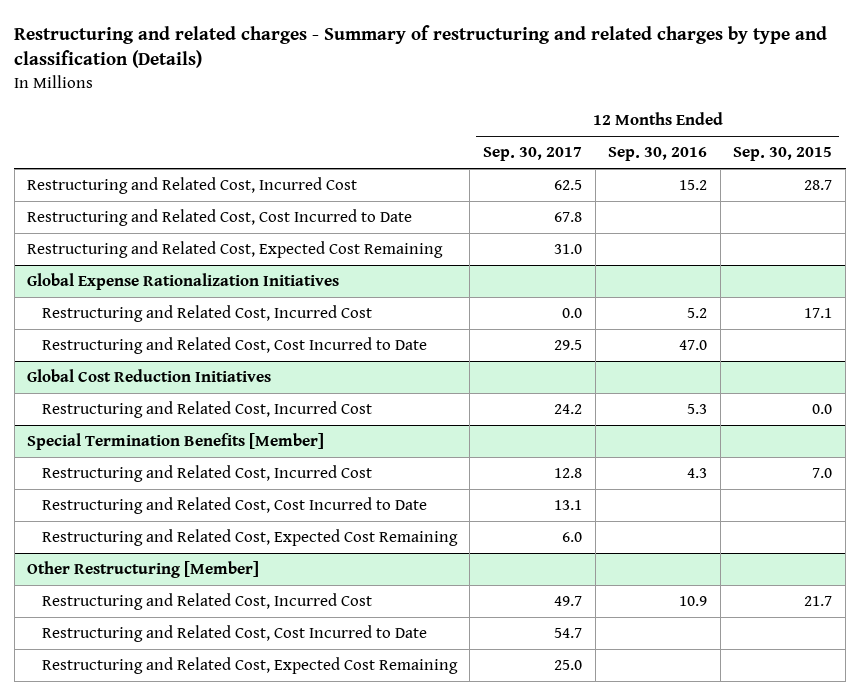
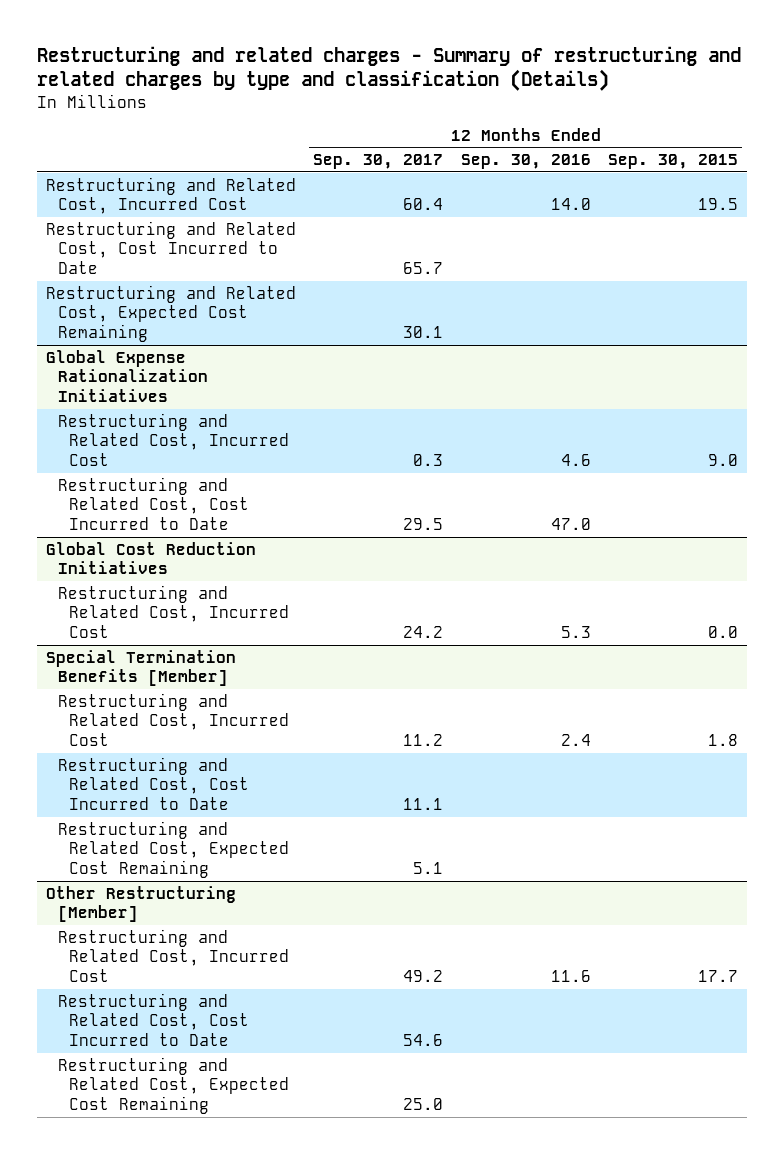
- Restructuring and Related Cost, Incurred Cost | 62.5 | 15.2 | 28.7
- Restructuring and Related Cost, Cost Incurred to Date | 67.8 | |
- Restructuring and Related Cost, Expected Cost Remaining | 31.0 | |
+ Restructuring and Related Cost, Incurred Cost | 60.4 | 14.0 | 19.5
+ Restructuring and Related Cost, Cost Incurred to Date | 65.7 | |
+ Restructuring and Related Cost, Expected Cost Remaining | 30.1 | |
@ Global Expense Rationalization Initiatives
- Restructuring and Related Cost, Incurred Cost | 0.0 | 5.2 | 17.1
+ Restructuring and Related Cost, Incurred Cost | 0.3 | 4.6 | 9.0
@ Special Termination Benefits [Member]
- Restructuring and Related Cost, Incurred Cost | 12.8 | 4.3 | 7.0
- Restructuring and Related Cost, Cost Incurred to Date | 13.1 | |
- Restructuring and Related Cost, Expected Cost Remaining | 6.0 | |
+ Restructuring and Related Cost, Incurred Cost | 11.2 | 2.4 | 1.8
+ Restructuring and Related Cost, Cost Incurred to Date | 11.1 | |
+ Restructuring and Related Cost, Expected Cost Remaining | 5.1 | |
@ Other Restructuring [Member]
- Restructuring and Related Cost, Incurred Cost | 49.7 | 10.9 | 21.7
- Restructuring and Related Cost, Cost Incurred to Date | 54.7 | |
+ Restructuring and Related Cost, Incurred Cost | 49.2 | 11.6 | 17.7
+ Restructuring and Related Cost, Cost Incurred to Date | 54.6 | |

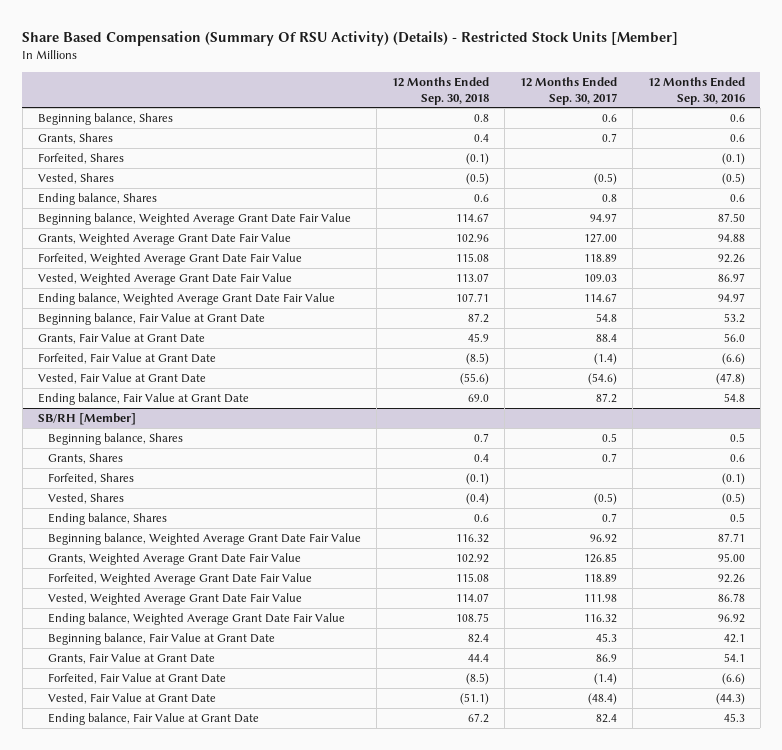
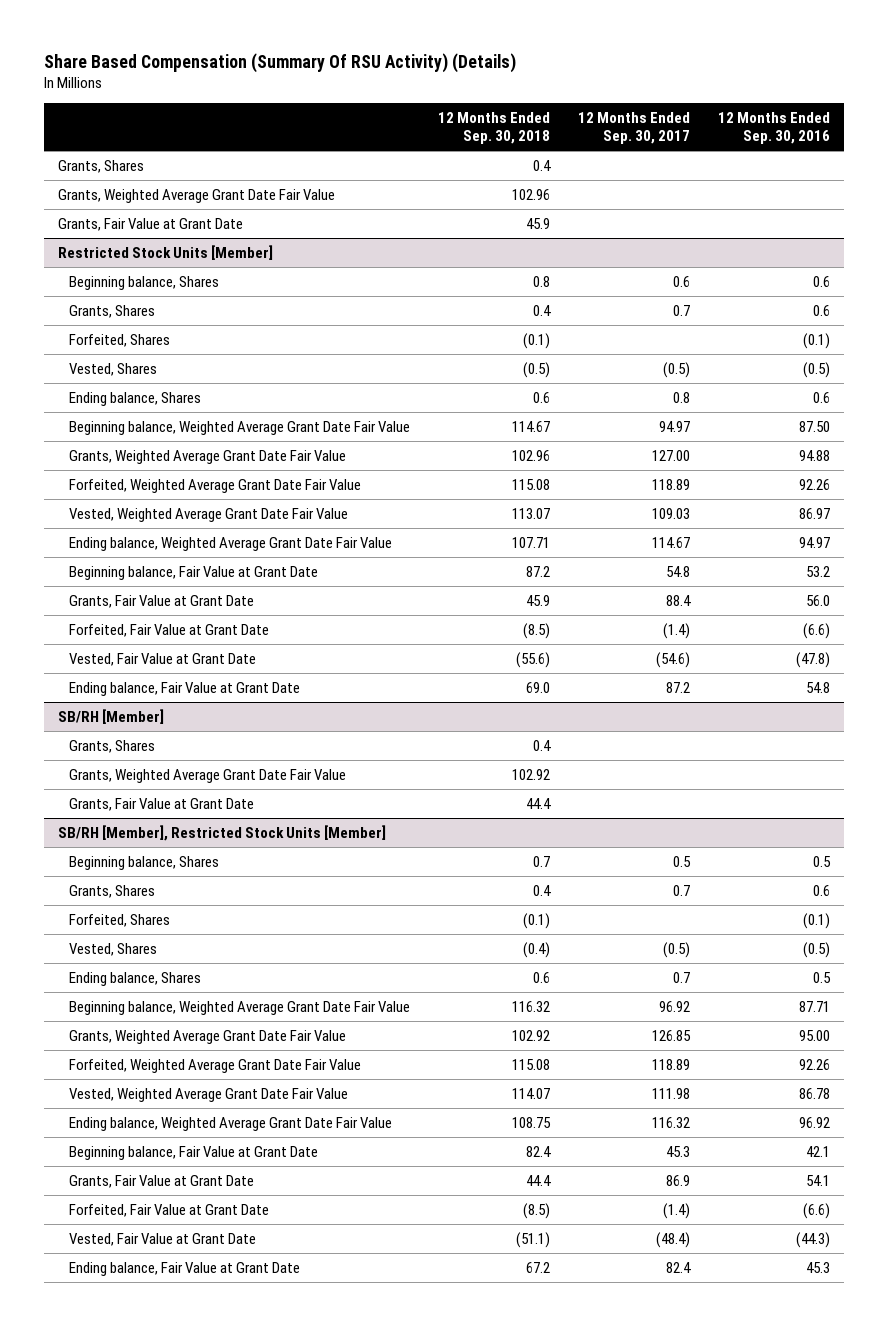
- Share Based Compensation (Summary Of RSU Activity) (Details) - Restricted Stock Units [Member]
+ Share Based Compensation (Summary Of RSU Activity) (Details)
+ Grants, Shares | 0.4 | |
+ Grants, Weighted Average Grant Date Fair Value | 102.96 | |
+ Grants, Fair Value at Grant Date | 45.9 | |
+ Restricted Stock Units [Member]
@ SB/RH [Member]
+ Grants, Shares | 0.4 | |
+ Grants, Weighted Average Grant Date Fair Value | 102.92 | |
+ Grants, Fair Value at Grant Date | 44.4 | |
+ SB/RH [Member], Restricted Stock Units [Member]

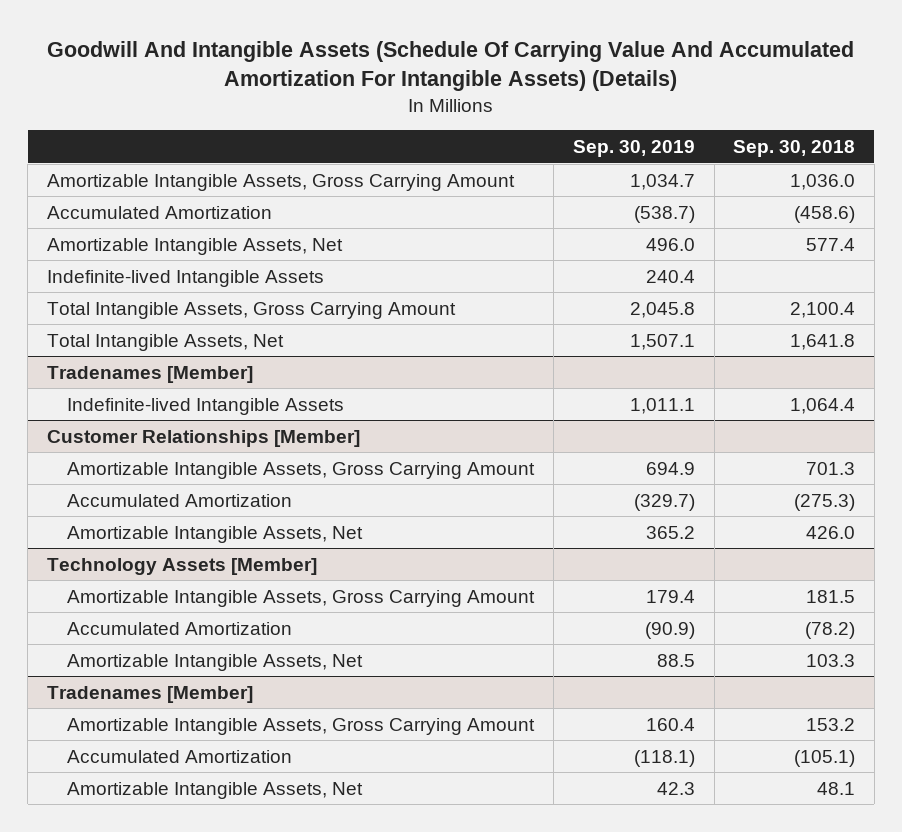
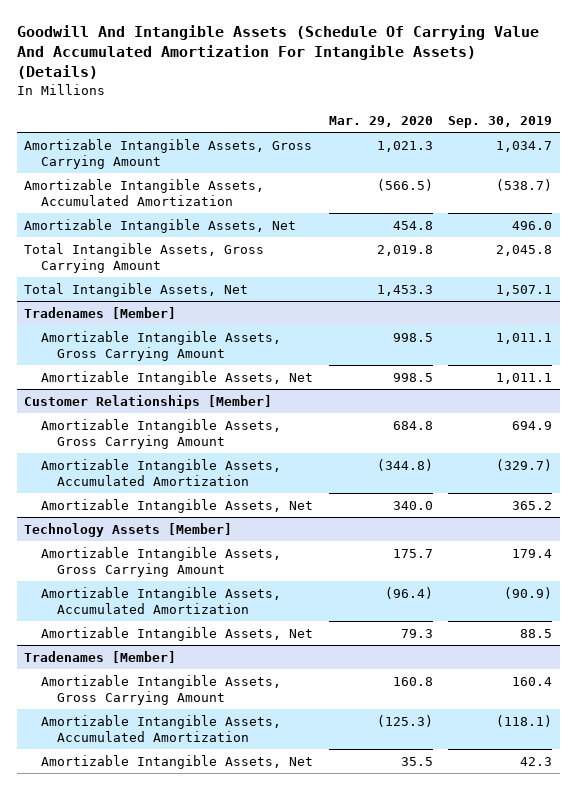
- | Sep. 30, 2019 | Sep. 30, 2018
+ | Mar. 29, 2020 | Sep. 30, 2019
- Accumulated Amortization | (538.7) | (458.6)
+ Amortizable Intangible Assets, Accumulated Amortization | (566.5) | (538.7)
- Indefinite-lived Intangible Assets | 240.4 |
@ Tradenames [Member]
- Indefinite-lived Intangible Assets | 1,011.1 | 1,064.4
+ Amortizable Intangible Assets, Gross Carrying Amount | 998.5 | 1,011.1
+ Amortizable Intangible Assets, Net | 998.5 | 1,011.1
@ Customer Relationships [Member]
- Accumulated Amortization | (329.7) | (275.3)
+ Amortizable Intangible Assets, Accumulated Amortization | (344.8) | (329.7)
@ Technology Assets [Member]
- Accumulated Amortization | (90.9) | (78.2)
+ Amortizable Intangible Assets, Accumulated Amortization | (96.4) | (90.9)
@ Tradenames [Member]
- Accumulated Amortization | (118.1) | (105.1)
+ Amortizable Intangible Assets, Accumulated Amortization | (125.3) | (118.1)

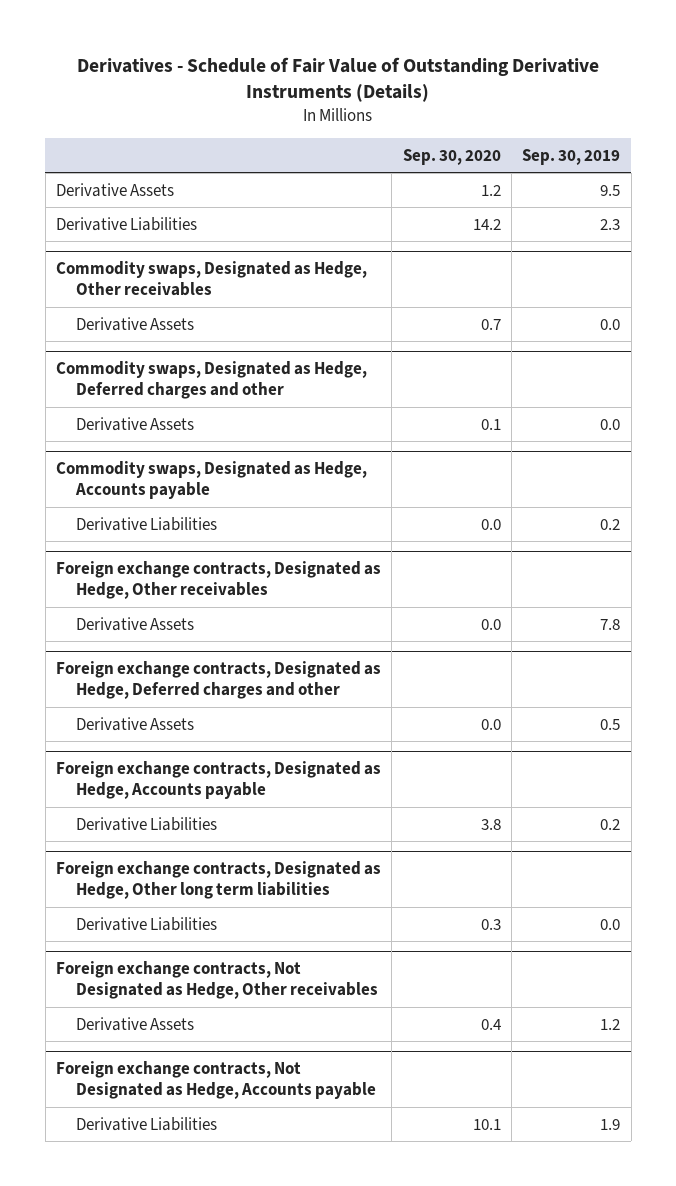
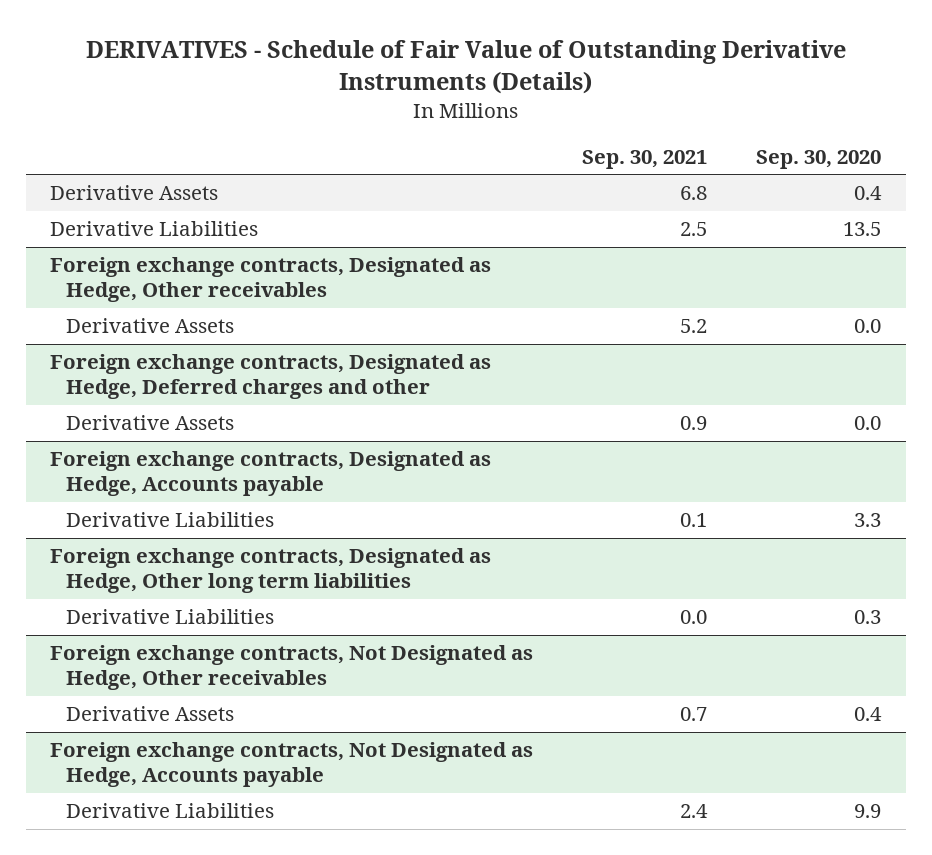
- Derivatives - Schedule of Fair Value of Outstanding Derivative Instruments (Details)
+ DERIVATIVES - Schedule of Fair Value of Outstanding Derivative Instruments (Details)
- | Sep. 30, 2020 | Sep. 30, 2019
+ | Sep. 30, 2021 | Sep. 30, 2020
- Derivative Assets | 1.2 | 9.5
- Derivative Liabilities | 14.2 | 2.3
- Commodity swaps, Designated as Hedge, Other receivables
- Derivative Assets | 0.7 | 0.0
- Commodity swaps, Designated as Hedge, Deferred charges and other
- Derivative Assets | 0.1 | 0.0
- Commodity swaps, Designated as Hedge, Accounts payable
- Derivative Liabilities | 0.0 | 0.2
+ Derivative Assets | 6.8 | 0.4
+ Derivative Liabilities | 2.5 | 13.5
@ Foreign exchange contracts, Designated as Hedge, Accounts payable
- Derivative Liabilities | 3.8 | 0.2
+ Derivative Liabilities | 0.1 | 3.3
@ Foreign exchange contracts, Not Designated as Hedge, Accounts payable
- Derivative Liabilities | 10.1 | 1.9
+ Derivative Liabilities | 2.4 | 9.9

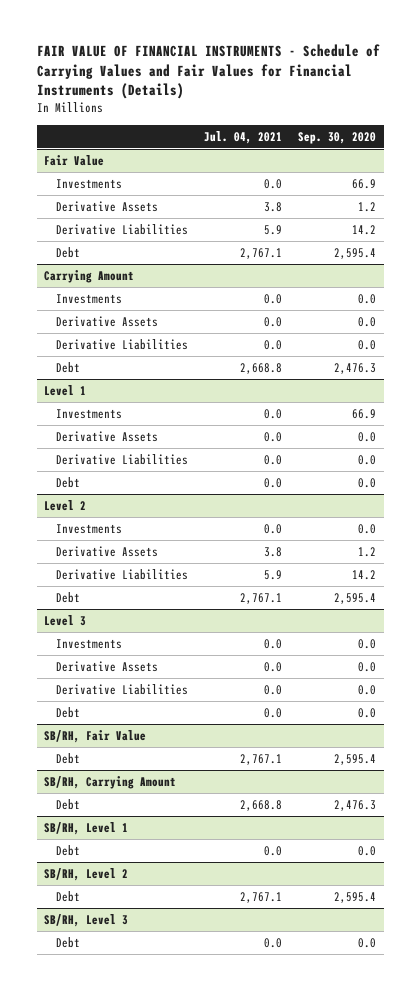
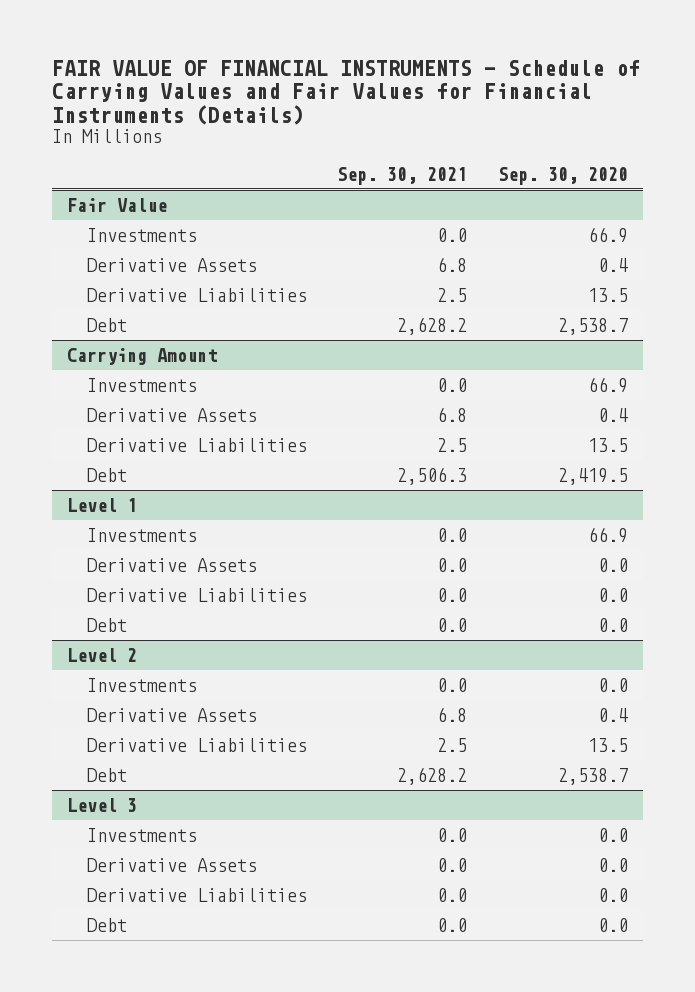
- | Jul. 04, 2021 | Sep. 30, 2020
+ | Sep. 30, 2021 | Sep. 30, 2020
@ Fair Value
- Derivative Assets | 3.8 | 1.2
- Derivative Liabilities | 5.9 | 14.2
- Debt | 2,767.1 | 2,595.4
+ Derivative Assets | 6.8 | 0.4
+ Derivative Liabilities | 2.5 | 13.5
+ Debt | 2,628.2 | 2,538.7
@ Carrying Amount
- Investments | 0.0 | 0.0
- Derivative Assets | 0.0 | 0.0
- Derivative Liabilities | 0.0 | 0.0
- Debt | 2,668.8 | 2,476.3
+ Investments | 0.0 | 66.9
+ Derivative Assets | 6.8 | 0.4
+ Derivative Liabilities | 2.5 | 13.5
+ Debt | 2,506.3 | 2,419.5
@ Level 2
- Derivative Assets | 3.8 | 1.2
- Derivative Liabilities | 5.9 | 14.2
- Debt | 2,767.1 | 2,595.4
+ Derivative Assets | 6.8 | 0.4
+ Derivative Liabilities | 2.5 | 13.5
+ Debt | 2,628.2 | 2,538.7
- SB/RH, Fair Value
- Debt | 2,767.1 | 2,595.4
- SB/RH, Carrying Amount
- Debt | 2,668.8 | 2,476.3
- SB/RH, Level 1
- Debt | 0.0 | 0.0
- SB/RH, Level 2
- Debt | 2,767.1 | 2,595.4
- SB/RH, Level 3
- Debt | 0.0 | 0.0

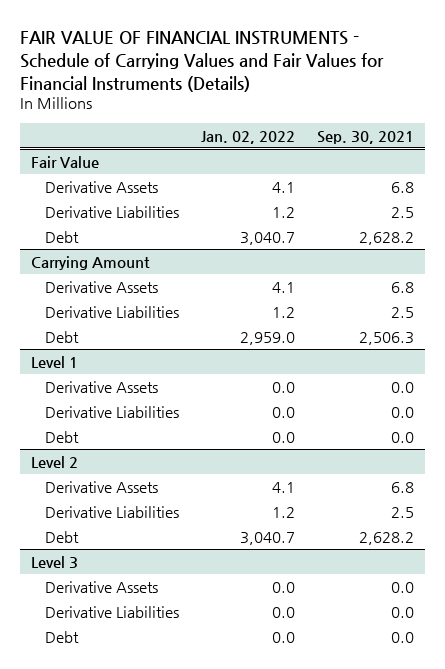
- | Sep. 30, 2021 | Sep. 30, 2020
+ | Jan. 02, 2022 | Sep. 30, 2021
@ Fair Value
- Investments | 0.0 | 66.9
@ Carrying Amount
- Investments | 0.0 | 66.9
@ Level 1
- Investments | 0.0 | 66.9
@ Level 2
- Investments | 0.0 | 0.0
@ Level 3
- Investments | 0.0 | 0.0

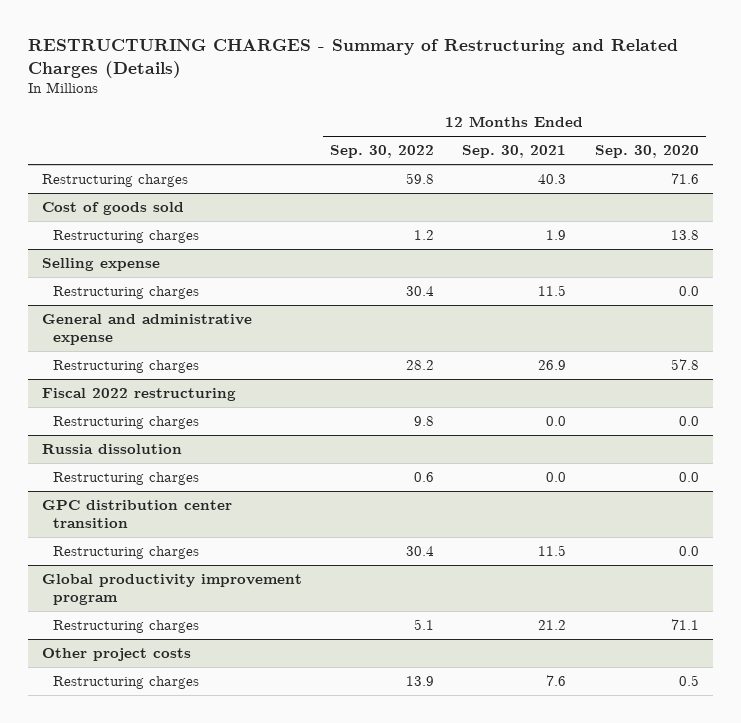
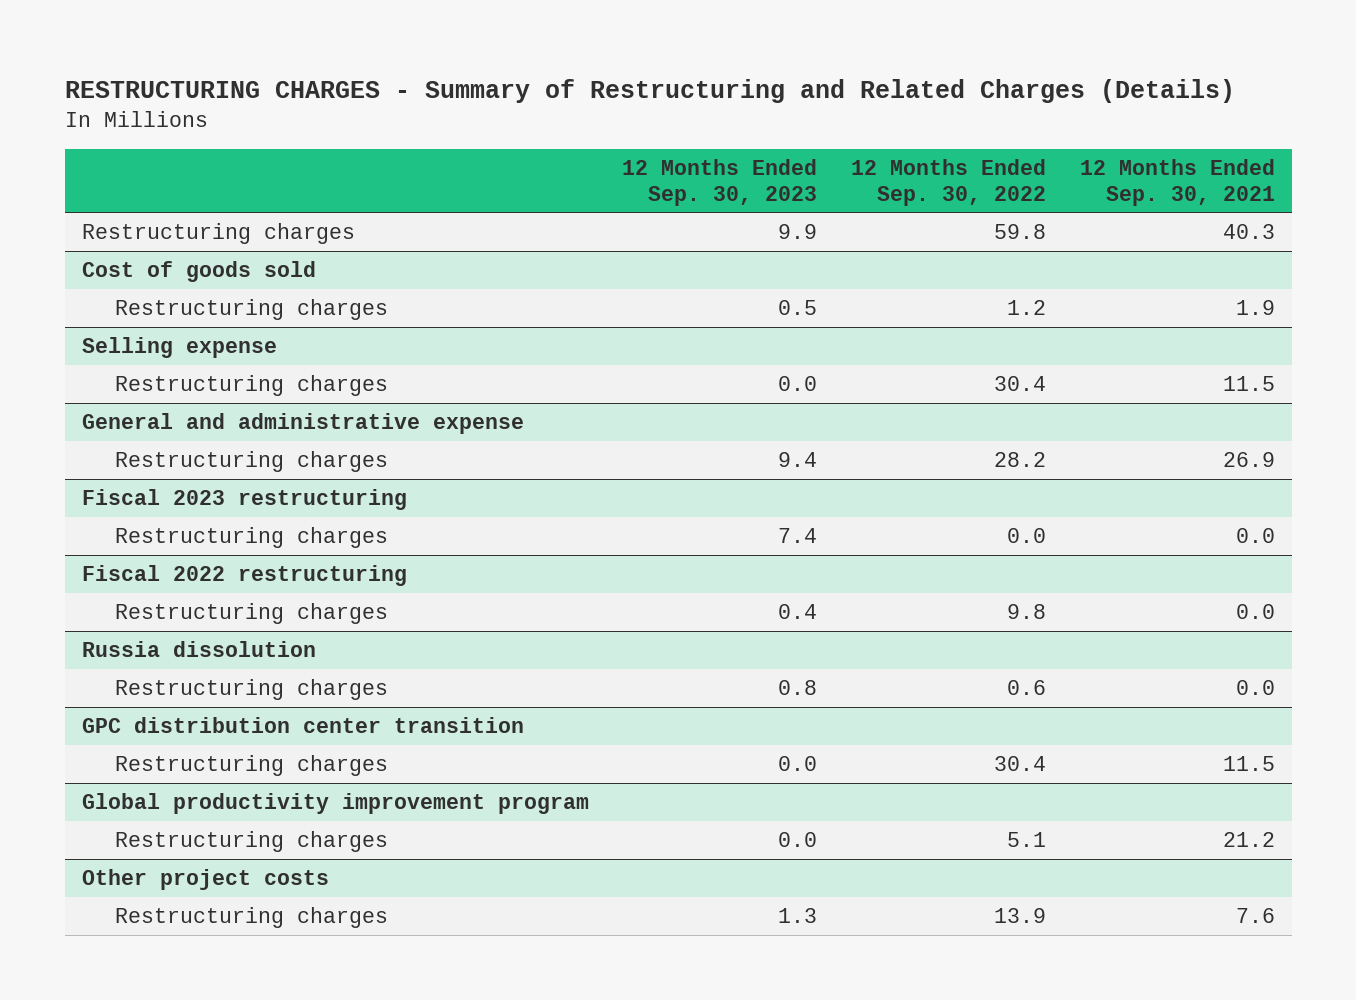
- | 12 Months Ended Sep. 30, 2022 | 12 Months Ended Sep. 30, 2021 | 12 Months Ended Sep. 30, 2020
+ | 12 Months Ended Sep. 30, 2023 | 12 Months Ended Sep. 30, 2022 | 12 Months Ended Sep. 30, 2021
+ Fiscal 2023 restructuring
+ Restructuring charges | 7.4 | 0.0 | 0.0

